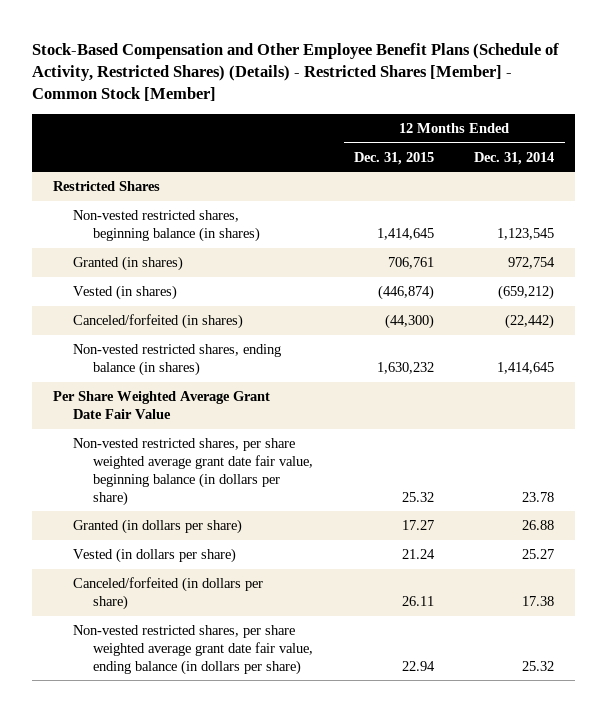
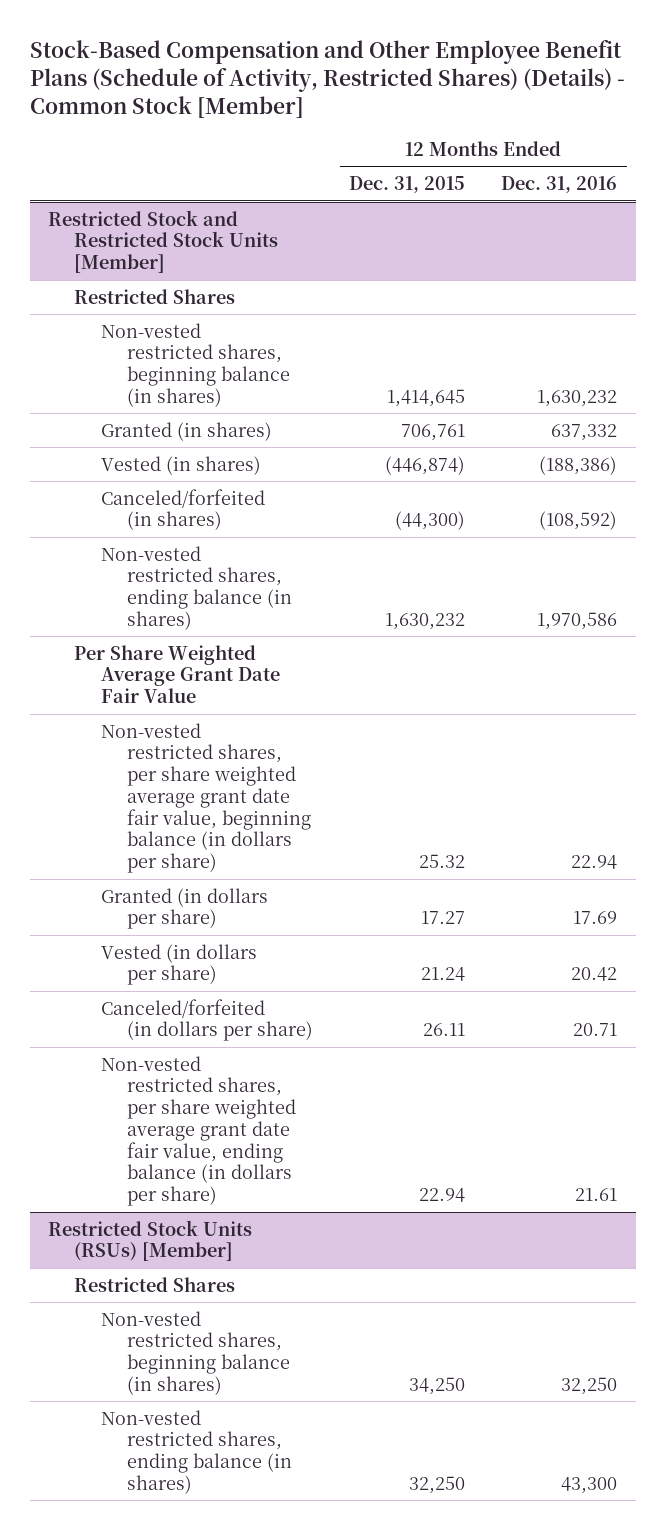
- Stock-Based Compensation and Other Employee Benefit Plans (Schedule of Activity, Restricted Shares) (Details) - Restricted Shares [Member] - Common Stock [Member]
+ Stock-Based Compensation and Other Employee Benefit Plans (Schedule of Activity, Restricted Shares) (Details) - Common Stock [Member]
- | 12 Months Ended Dec. 31, 2015 | 12 Months Ended Dec. 31, 2014
+ | 12 Months Ended Dec. 31, 2015 | 12 Months Ended Dec. 31, 2016
+ Restricted Stock and Restricted Stock Units [Member]
+ Restricted Stock Units (RSUs) [Member]
+ Restricted Shares
+ Non-vested restricted shares, beginning balance (in shares) | 34,250 | 32,250
+ Non-vested restricted shares, ending balance (in shares) | 32,250 | 43,300

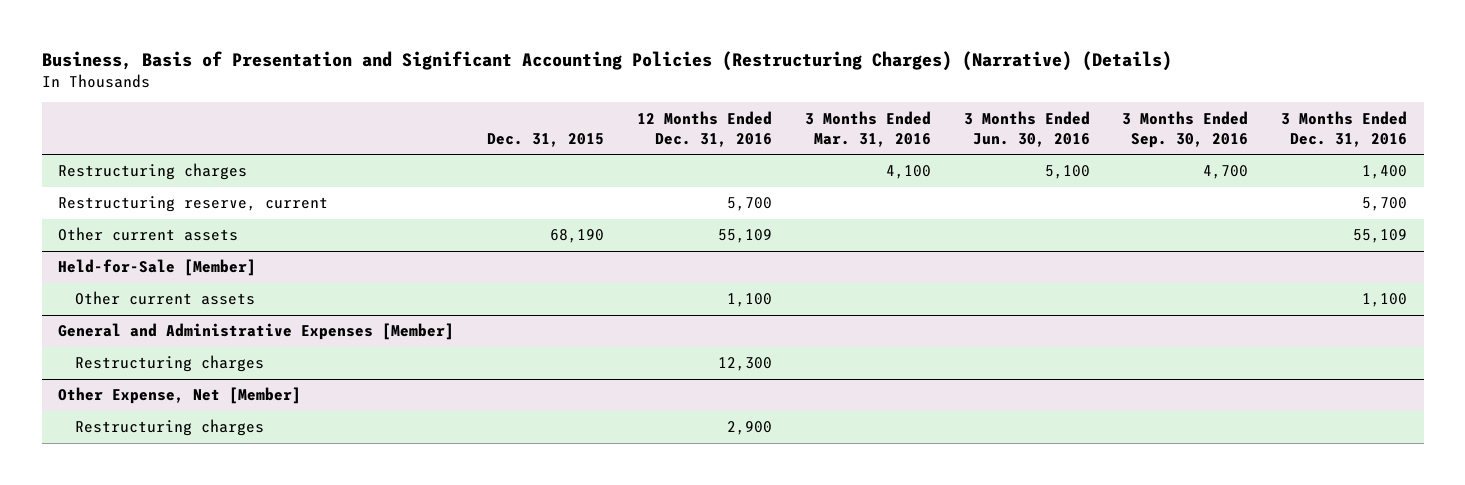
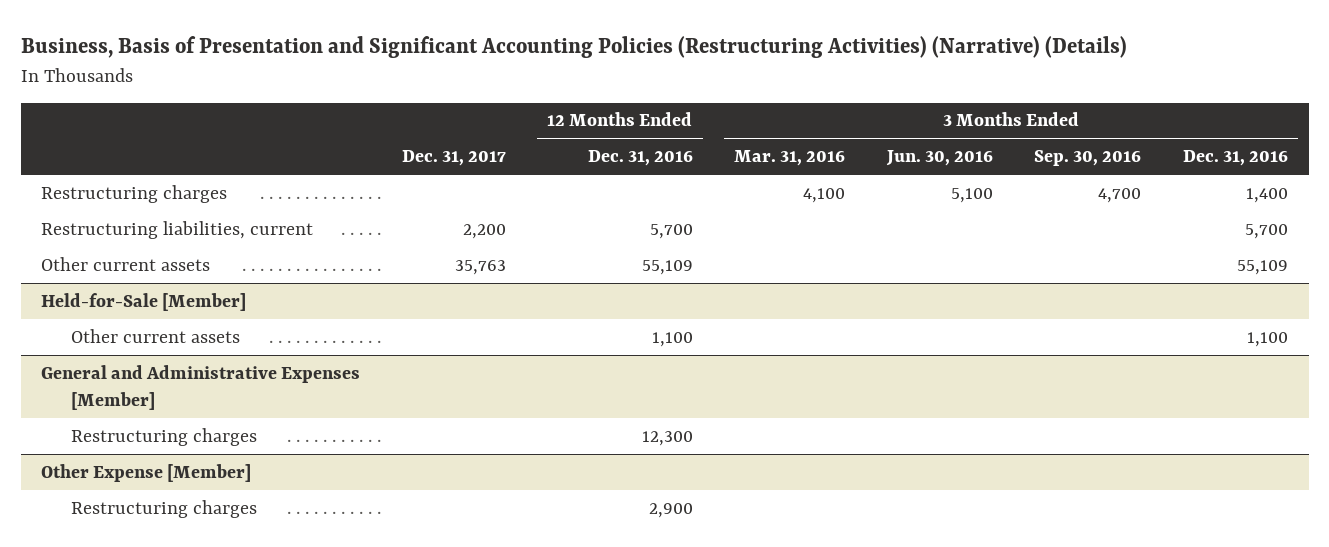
- Business, Basis of Presentation and Significant Accounting Policies (Restructuring Charges) (Narrative) (Details)
+ Business, Basis of Presentation and Significant Accounting Policies (Restructuring Activities) (Narrative) (Details)
- | Dec. 31, 2015 | 12 Months Ended Dec. 31, 2016 | 3 Months Ended Mar. 31, 2016 | 3 Months Ended Jun. 30, 2016 | 3 Months Ended Sep. 30, 2016 | 3 Months Ended Dec. 31, 2016
+ | Dec. 31, 2017 | 12 Months Ended Dec. 31, 2016 | 3 Months Ended Mar. 31, 2016 | 3 Months Ended Jun. 30, 2016 | 3 Months Ended Sep. 30, 2016 | 3 Months Ended Dec. 31, 2016
- Restructuring reserve, current | | 5,700 | | | | 5,700
+ Restructuring liabilities, current | 2,200 | 5,700 | | | | 5,700
- Other Expense, Net [Member]
+ Other Expense [Member]

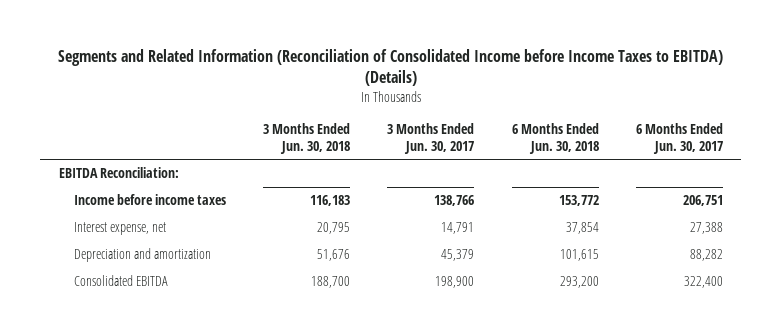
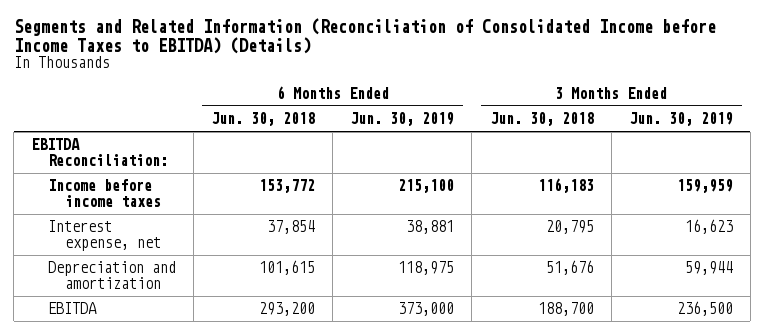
- | 3 Months Ended Jun. 30, 2018 | 3 Months Ended Jun. 30, 2017 | 6 Months Ended Jun. 30, 2018 | 6 Months Ended Jun. 30, 2017
+ | 6 Months Ended Jun. 30, 2018 | 6 Months Ended Jun. 30, 2019 | 3 Months Ended Jun. 30, 2018 | 3 Months Ended Jun. 30, 2019
- Consolidated EBITDA | 188,700 | 198,900 | 293,200 | 322,400
+ EBITDA | 293,200 | 373,000 | 188,700 | 236,500

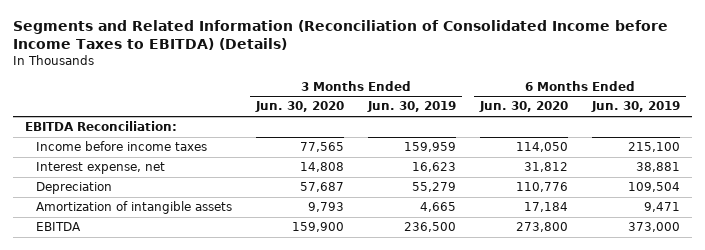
- | 6 Months Ended Jun. 30, 2018 | 6 Months Ended Jun. 30, 2019 | 3 Months Ended Jun. 30, 2018 | 3 Months Ended Jun. 30, 2019
+ | 3 Months Ended Jun. 30, 2020 | 3 Months Ended Jun. 30, 2019 | 6 Months Ended Jun. 30, 2020 | 6 Months Ended Jun. 30, 2019
- Depreciation and amortization | 101,615 | 118,975 | 51,676 | 59,944
+ Depreciation | 57,687 | 55,279 | 110,776 | 109,504
+ Amortization of intangible assets | 9,793 | 4,665 | 17,184 | 9,471

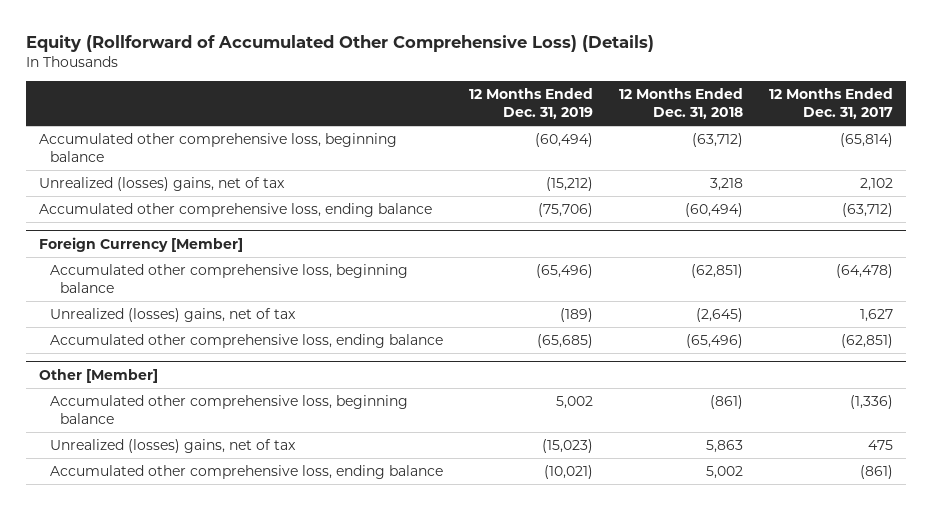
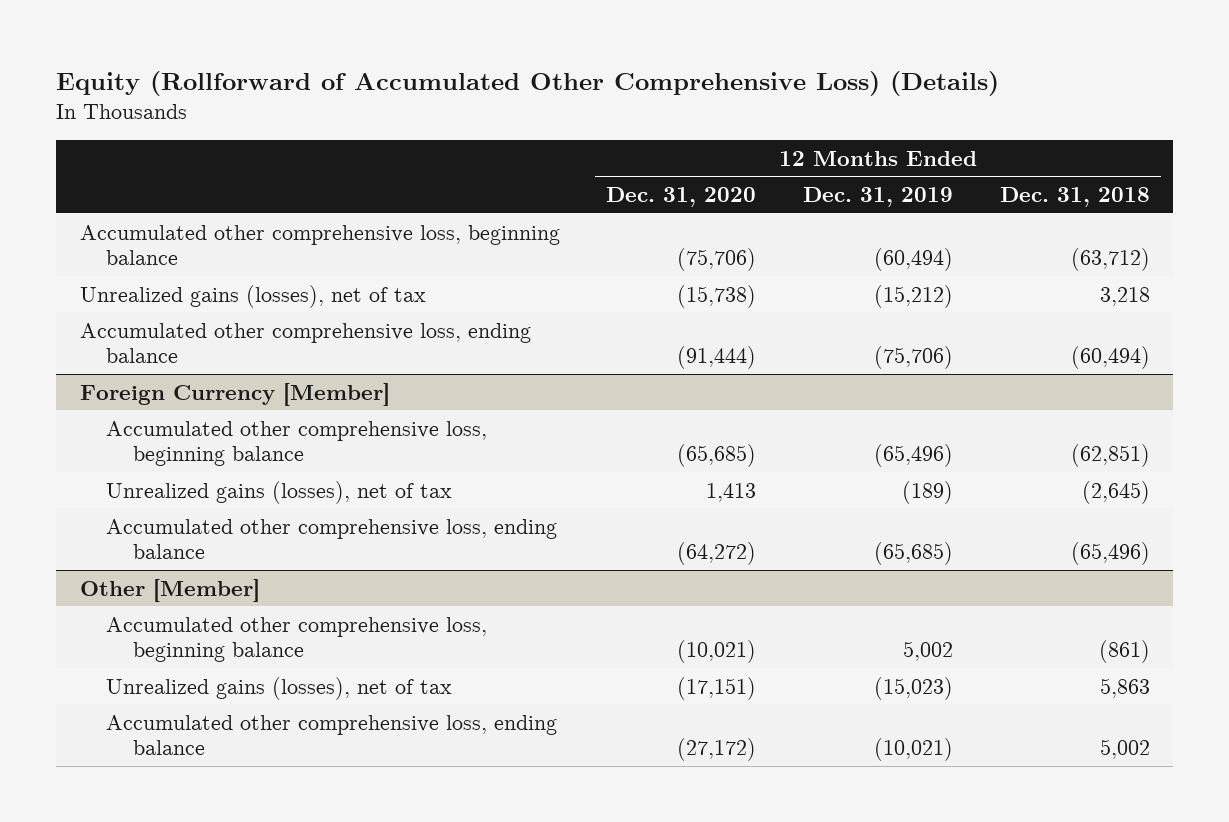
- | 12 Months Ended Dec. 31, 2019 | 12 Months Ended Dec. 31, 2018 | 12 Months Ended Dec. 31, 2017
+ | 12 Months Ended Dec. 31, 2020 | 12 Months Ended Dec. 31, 2019 | 12 Months Ended Dec. 31, 2018
- Unrealized (losses) gains, net of tax | (15,212) | 3,218 | 2,102
+ Unrealized gains (losses), net of tax | (15,738) | (15,212) | 3,218
@ Foreign Currency [Member]
- Unrealized (losses) gains, net of tax | (189) | (2,645) | 1,627
+ Unrealized gains (losses), net of tax | 1,413 | (189) | (2,645)
@ Other [Member]
- Unrealized (losses) gains, net of tax | (15,023) | 5,863 | 475
+ Unrealized gains (losses), net of tax | (17,151) | (15,023) | 5,863

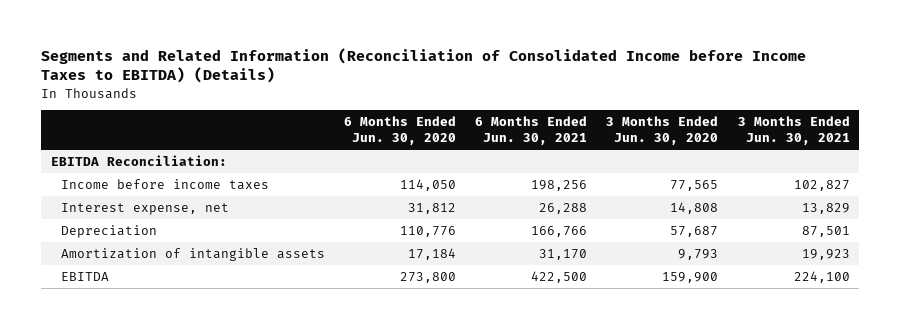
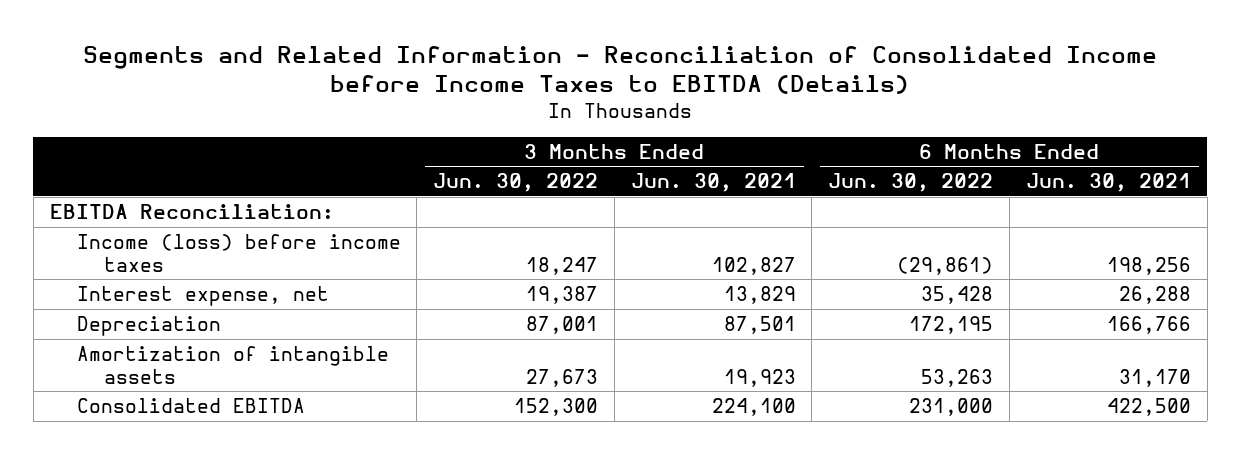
- Segments and Related Information (Reconciliation of Consolidated Income before Income Taxes to EBITDA) (Details)
+ Segments and Related Information - Reconciliation of Consolidated Income before Income Taxes to EBITDA (Details)
- | 6 Months Ended Jun. 30, 2020 | 6 Months Ended Jun. 30, 2021 | 3 Months Ended Jun. 30, 2020 | 3 Months Ended Jun. 30, 2021
+ | 3 Months Ended Jun. 30, 2022 | 3 Months Ended Jun. 30, 2021 | 6 Months Ended Jun. 30, 2022 | 6 Months Ended Jun. 30, 2021
- Income before income taxes | 114,050 | 198,256 | 77,565 | 102,827
+ Income (loss) before income taxes | 18,247 | 102,827 | (29,861) | 198,256
- EBITDA | 273,800 | 422,500 | 159,900 | 224,100
+ Consolidated EBITDA | 152,300 | 224,100 | 231,000 | 422,500

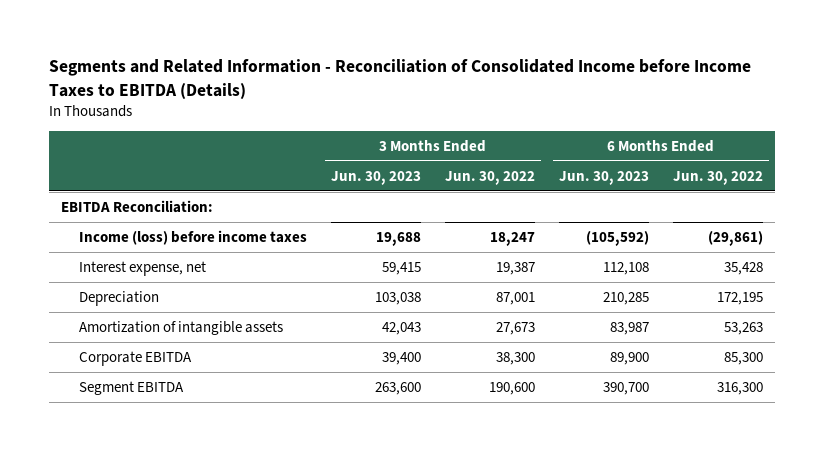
- | 3 Months Ended Jun. 30, 2022 | 3 Months Ended Jun. 30, 2021 | 6 Months Ended Jun. 30, 2022 | 6 Months Ended Jun. 30, 2021
+ | 3 Months Ended Jun. 30, 2023 | 3 Months Ended Jun. 30, 2022 | 6 Months Ended Jun. 30, 2023 | 6 Months Ended Jun. 30, 2022
- Consolidated EBITDA | 152,300 | 224,100 | 231,000 | 422,500
+ Corporate EBITDA | 39,400 | 38,300 | 89,900 | 85,300
+ Segment EBITDA | 263,600 | 190,600 | 390,700 | 316,300

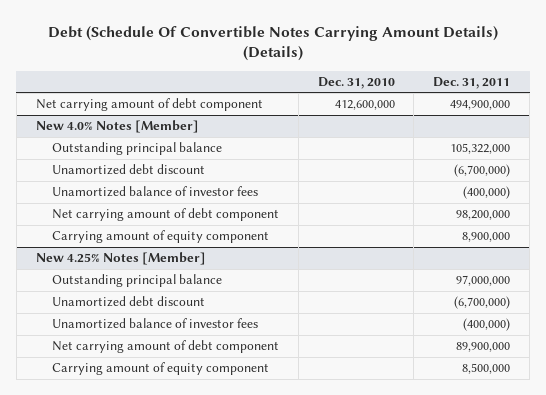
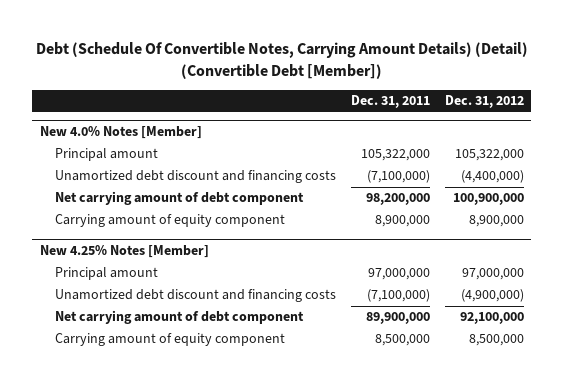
- Debt (Schedule Of Convertible Notes Carrying Amount Details) (Details)
+ Debt (Schedule Of Convertible Notes, Carrying Amount Details) (Detail) (Convertible Debt [Member])
- | Dec. 31, 2010 | Dec. 31, 2011
+ | Dec. 31, 2011 | Dec. 31, 2012
- Net carrying amount of debt component | 412,600,000 | 494,900,000
@ New 4.0% Notes [Member]
- Outstanding principal balance | | 105,322,000
- Unamortized debt discount | | (6,700,000)
- Unamortized balance of investor fees | | (400,000)
+ Principal amount | 105,322,000 | 105,322,000
+ Unamortized debt discount and financing costs | (7,100,000) | (4,400,000)
@ New 4.25% Notes [Member]
- Outstanding principal balance | | 97,000,000
- Unamortized debt discount | | (6,700,000)
- Unamortized balance of investor fees | | (400,000)
+ Principal amount | 97,000,000 | 97,000,000
+ Unamortized debt discount and financing costs | (7,100,000) | (4,900,000)

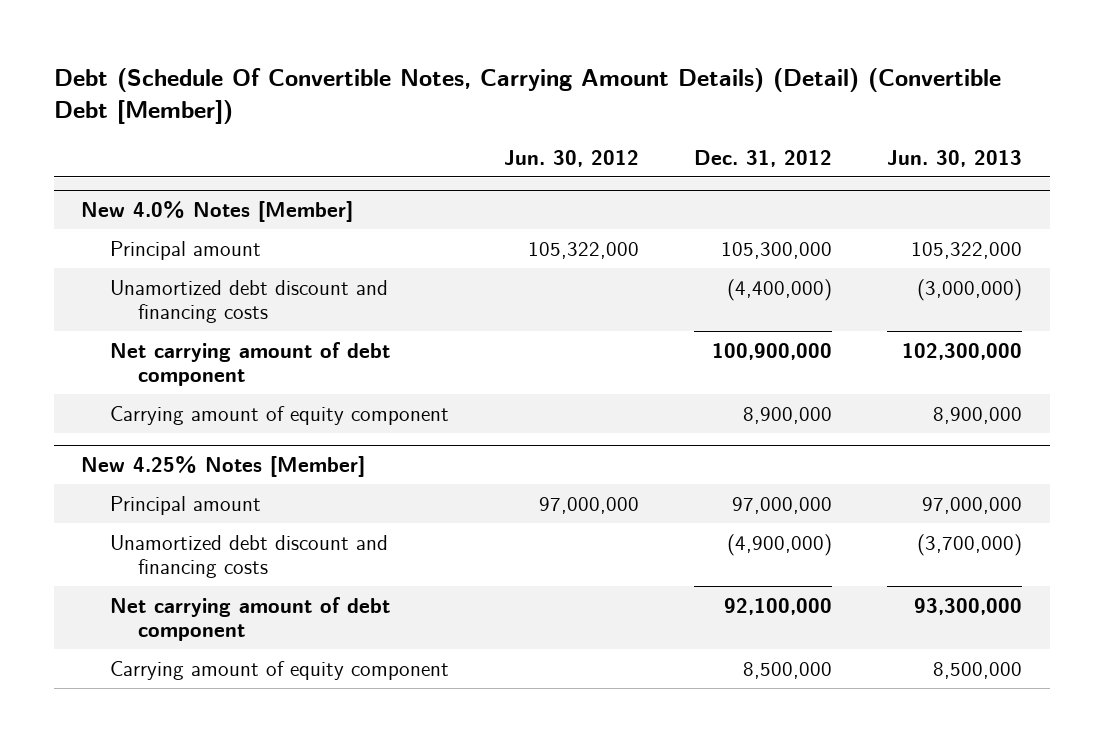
- | Dec. 31, 2011 | Dec. 31, 2012
+ | Jun. 30, 2012 | Dec. 31, 2012 | Jun. 30, 2013
@ New 4.0% Notes [Member]
- Principal amount | 105,322,000 | 105,322,000
+ Principal amount | 105,322,000 | 105,300,000 | 105,322,000

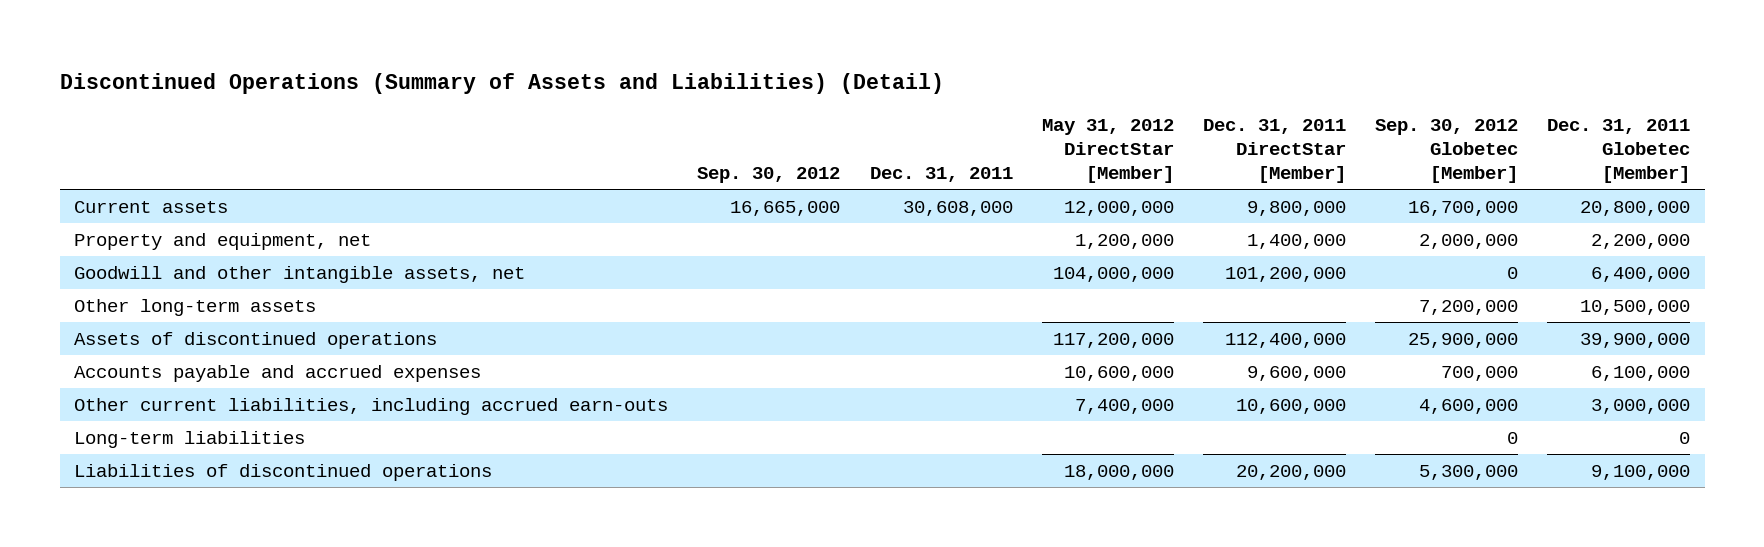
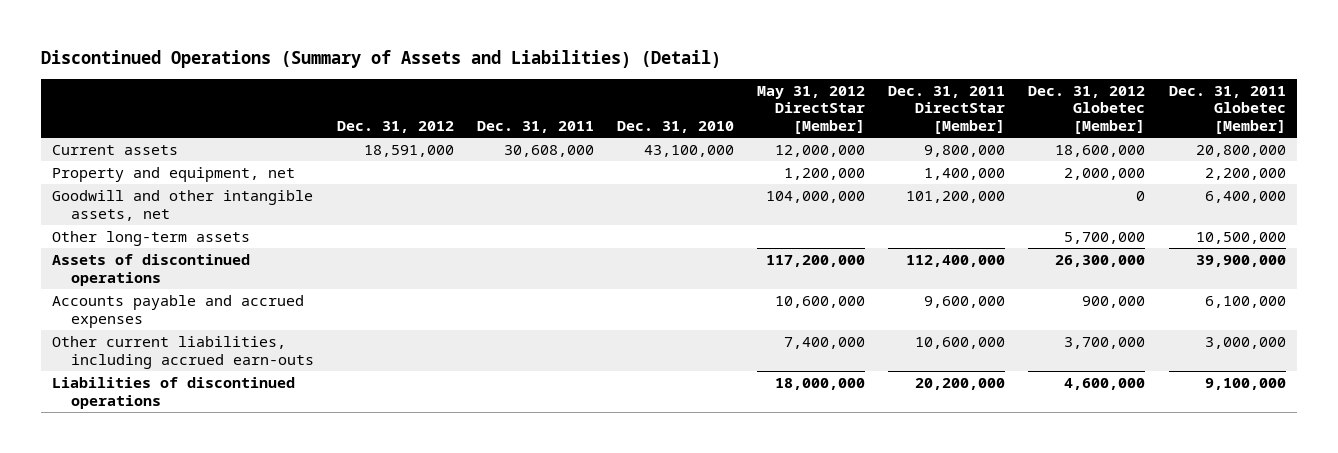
- | Sep. 30, 2012 | Dec. 31, 2011 | May 31, 2012 DirectStar [Member] | Dec. 31, 2011 DirectStar [Member] | Sep. 30, 2012 Globetec [Member] | Dec. 31, 2011 Globetec [Member]
+ | Dec. 31, 2012 | Dec. 31, 2011 | Dec. 31, 2010 | May 31, 2012 DirectStar [Member] | Dec. 31, 2011 DirectStar [Member] | Dec. 31, 2012 Globetec [Member] | Dec. 31, 2011 Globetec [Member]
- Long-term liabilities | | | | | 0 | 0

